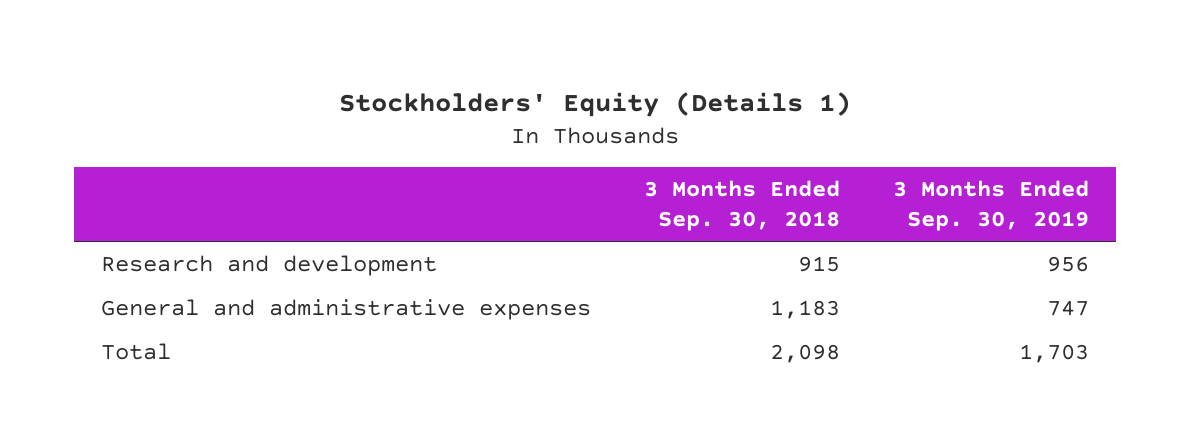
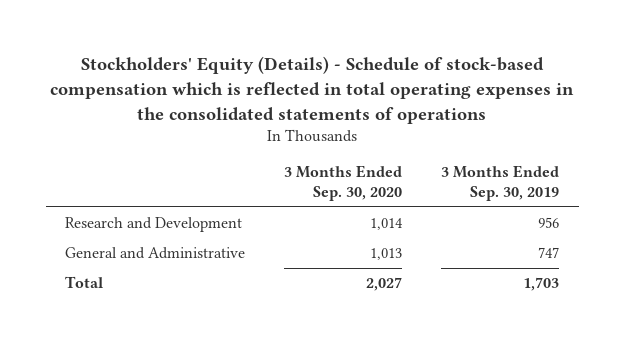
- Stockholders' Equity (Details 1)
+ Stockholders' Equity (Details) - Schedule of stock-based compensation which is reflected in total operating expenses in the consolidated statements of operations
- | 3 Months Ended Sep. 30, 2018 | 3 Months Ended Sep. 30, 2019
+ | 3 Months Ended Sep. 30, 2020 | 3 Months Ended Sep. 30, 2019
- Research and development | 915 | 956
- General and administrative expenses | 1,183 | 747
+ Research and Development | 1,014 | 956
+ General and Administrative | 1,013 | 747

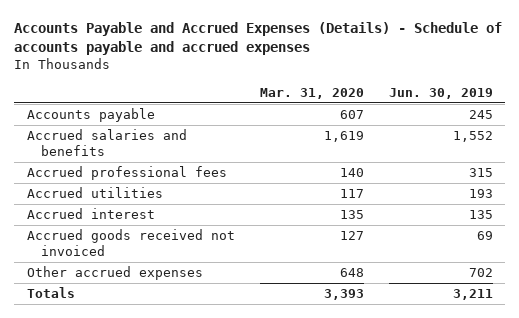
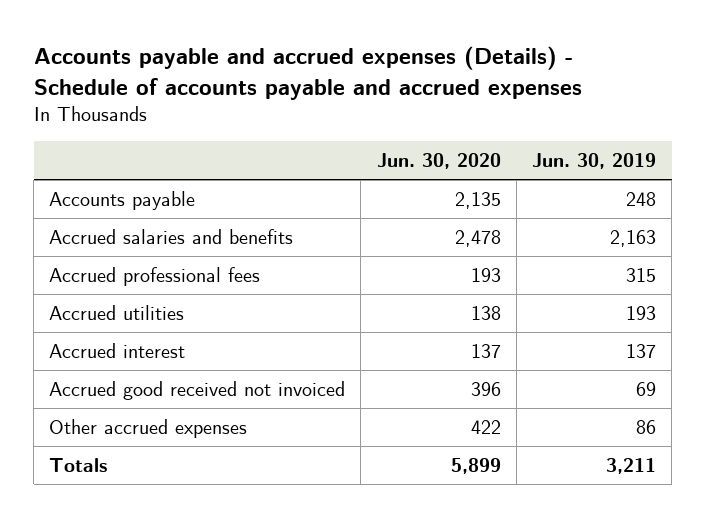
- Accounts Payable and Accrued Expenses (Details) - Schedule of accounts payable and accrued expenses
+ Accounts payable and accrued expenses (Details) - Schedule of accounts payable and accrued expenses
- | Mar. 31, 2020 | Jun. 30, 2019
+ | Jun. 30, 2020 | Jun. 30, 2019
- Accounts payable | 607 | 245
- Accrued salaries and benefits | 1,619 | 1,552
+ Accounts payable | 2,135 | 248
+ Accrued salaries and benefits | 2,478 | 2,163
- Accrued interest | 135 | 135
- Accrued goods received not invoiced | 127 | 69
- Other accrued expenses | 648 | 702
+ Accrued interest | 137 | 137
+ Accrued good received not invoiced | 396 | 69
+ Other accrued expenses | 422 | 86

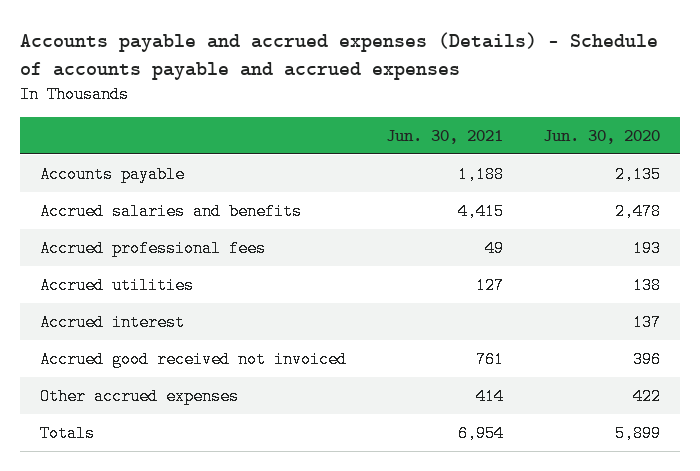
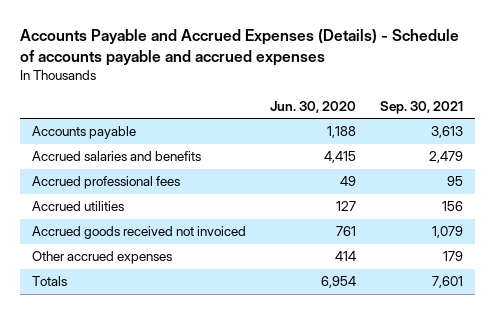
- Accounts payable and accrued expenses (Details) - Schedule of accounts payable and accrued expenses
+ Accounts Payable and Accrued Expenses (Details) - Schedule of accounts payable and accrued expenses
- | Jun. 30, 2021 | Jun. 30, 2020
+ | Jun. 30, 2020 | Sep. 30, 2021
- Accounts payable | 1,188 | 2,135
- Accrued salaries and benefits | 4,415 | 2,478
- Accrued professional fees | 49 | 193
- Accrued utilities | 127 | 138
- Accrued interest | | 137
- Accrued good received not invoiced | 761 | 396
- Other accrued expenses | 414 | 422
- Totals | 6,954 | 5,899
+ Accounts payable | 1,188 | 3,613
+ Accrued salaries and benefits | 4,415 | 2,479
+ Accrued professional fees | 49 | 95
+ Accrued utilities | 127 | 156
+ Accrued goods received not invoiced | 761 | 1,079
+ Other accrued expenses | 414 | 179
+ Totals | 6,954 | 7,601

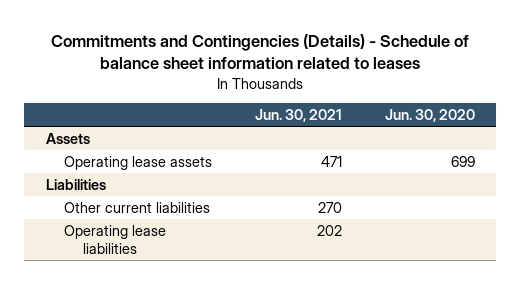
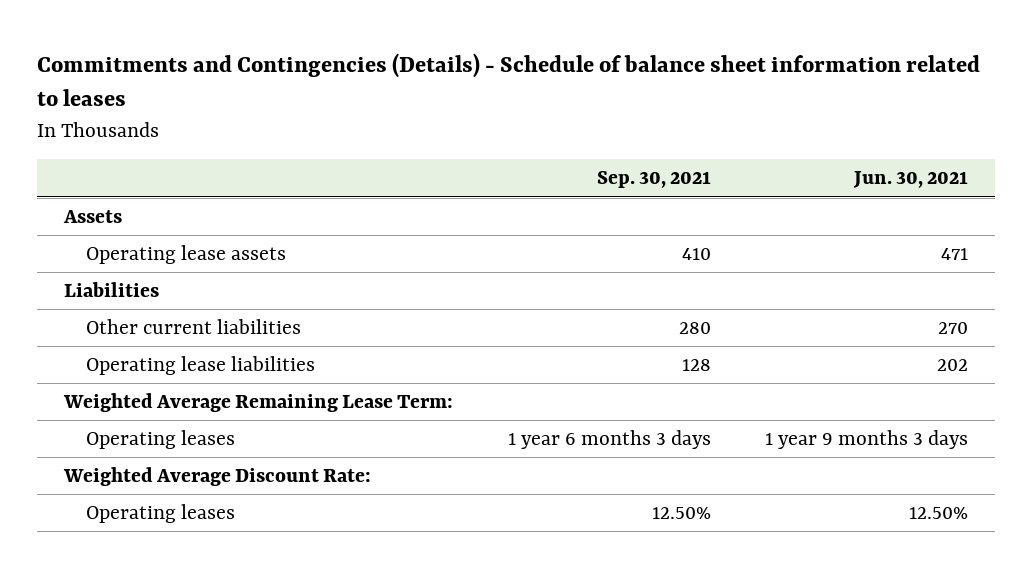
- | Jun. 30, 2021 | Jun. 30, 2020
+ | Sep. 30, 2021 | Jun. 30, 2021
+ Weighted Average Remaining Lease Term:
+ Operating leases | 1 year 6 months 3 days | 1 year 9 months 3 days
+ Weighted Average Discount Rate:
+ Operating leases | 12.50% | 12.50%

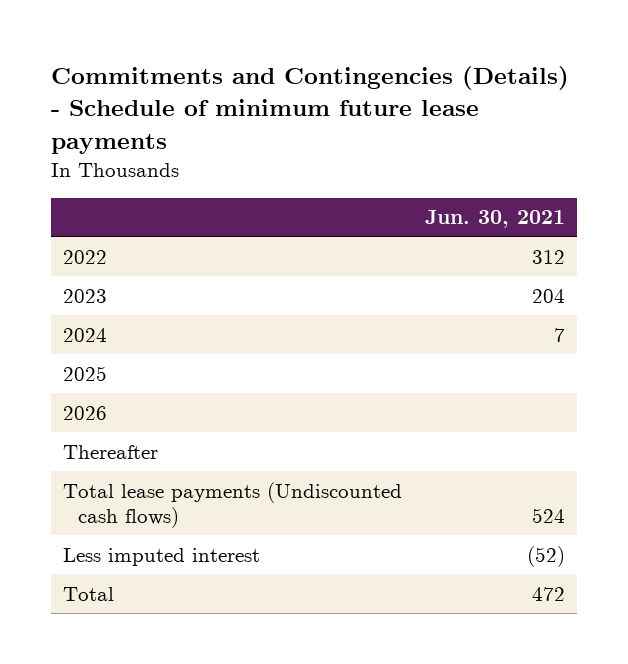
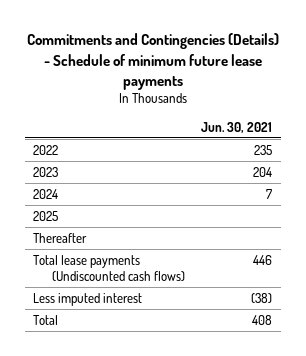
- 2022 | 312
+ 2022 | 235
- 2026
- Total lease payments (Undiscounted cash flows) | 524
- Less imputed interest | (52)
- Total | 472
+ Total lease payments (Undiscounted cash flows) | 446
+ Less imputed interest | (38)
+ Total | 408

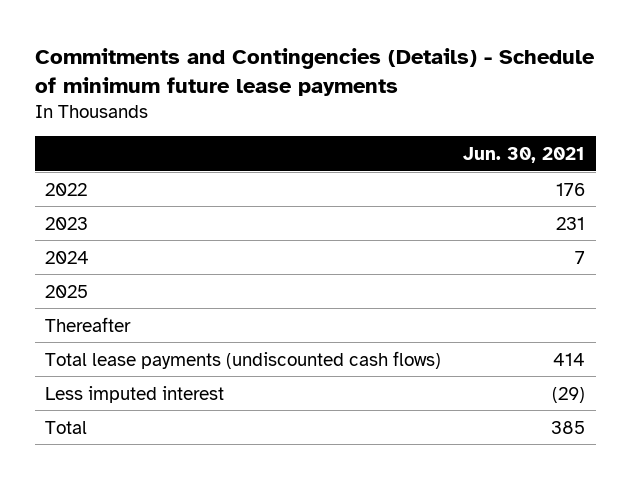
- 2022 | 235
- 2023 | 204
+ 2022 | 176
+ 2023 | 231
- Total lease payments (Undiscounted cash flows) | 446
- Less imputed interest | (38)
- Total | 408
+ Total lease payments (undiscounted cash flows) | 414
+ Less imputed interest | (29)
+ Total | 385

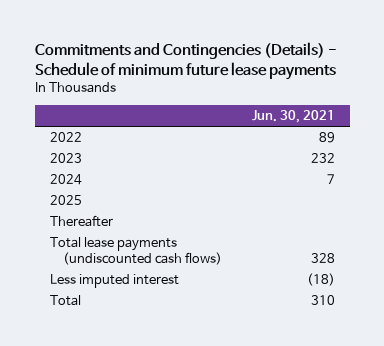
- 2022 | 176
- 2023 | 231
+ 2022 | 89
+ 2023 | 232
- Total lease payments (undiscounted cash flows) | 414
- Less imputed interest | (29)
- Total | 385
+ Total lease payments (undiscounted cash flows) | 328
+ Less imputed interest | (18)
+ Total | 310

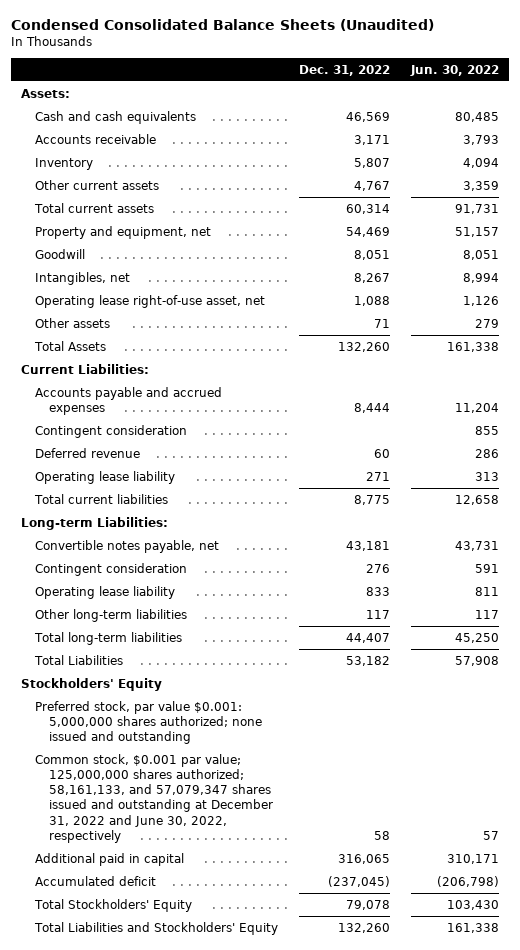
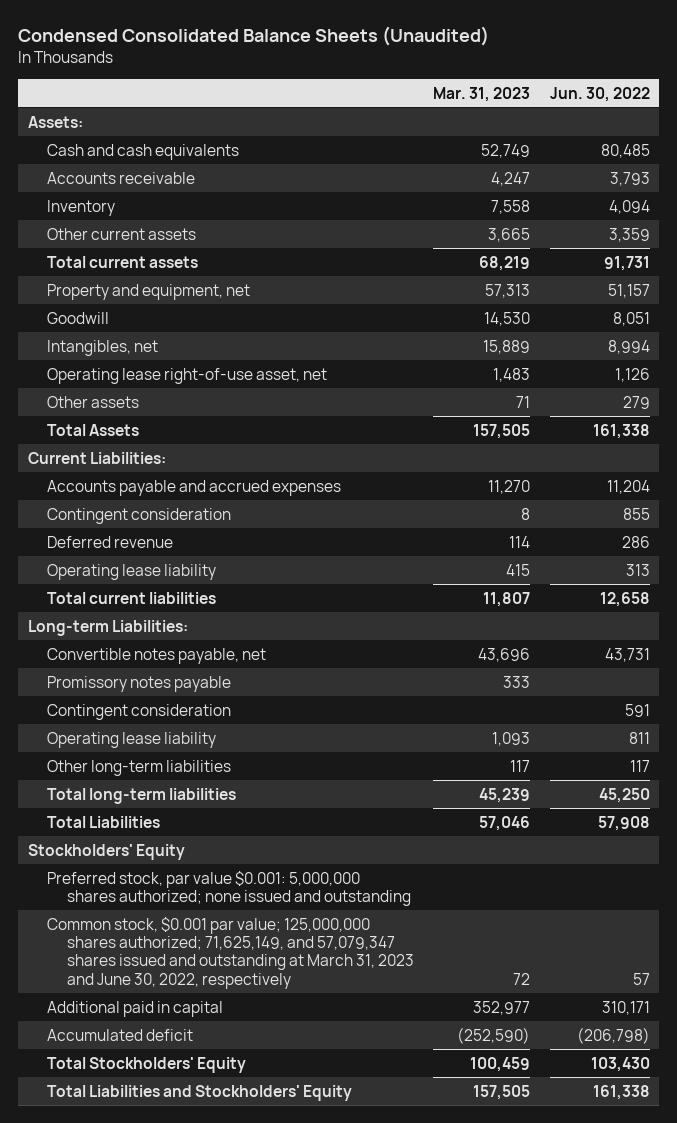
- | Dec. 31, 2022 | Jun. 30, 2022
+ | Mar. 31, 2023 | Jun. 30, 2022
+ Promissory notes payable | 333 |
- Common stock, $0.001 par value; 125,000,000 shares authorized; 58,161,133, and 57,079,347 shares issued and outstanding at December 31, 2022 and June 30, 2022, respectively | 58 | 57
+ Common stock, $0.001 par value; 125,000,000 shares authorized; 71,625,149, and 57,079,347 shares issued and outstanding at March 31, 2023 and June 30, 2022, respectively | 72 | 57

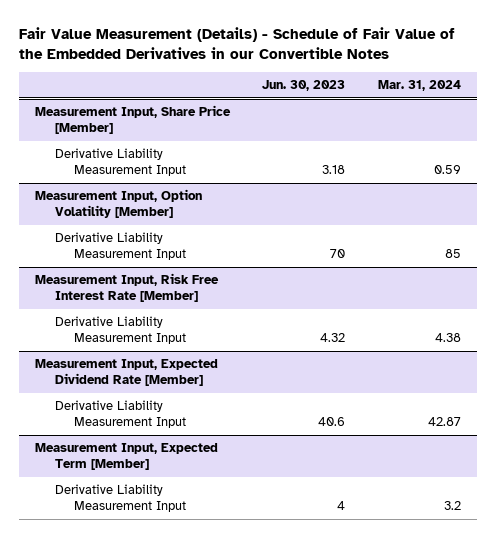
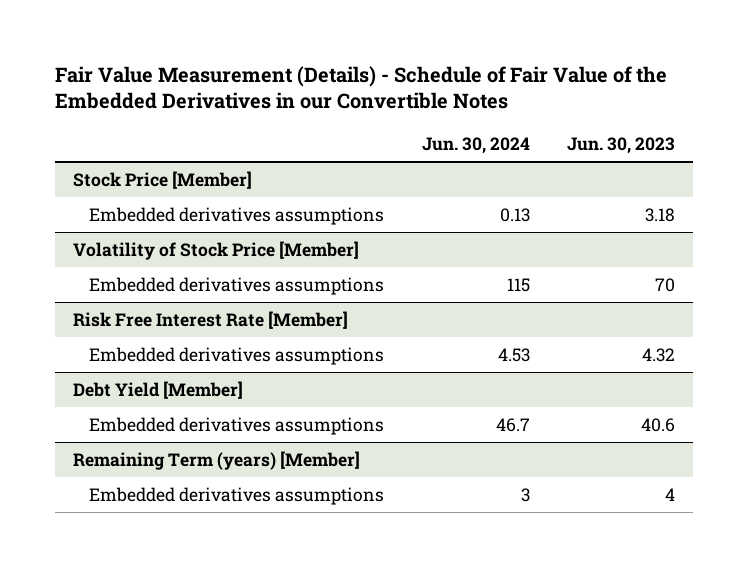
- | Jun. 30, 2023 | Mar. 31, 2024
+ | Jun. 30, 2024 | Jun. 30, 2023
- Measurement Input, Share Price [Member]
- Derivative Liability Measurement Input | 3.18 | 0.59
- Measurement Input, Option Volatility [Member]
- Derivative Liability Measurement Input | 70 | 85
- Measurement Input, Risk Free Interest Rate [Member]
- Derivative Liability Measurement Input | 4.32 | 4.38
- Measurement Input, Expected Dividend Rate [Member]
- Derivative Liability Measurement Input | 40.6 | 42.87
- Measurement Input, Expected Term [Member]
- Derivative Liability Measurement Input | 4 | 3.2
+ Stock Price [Member]
+ Embedded derivatives assumptions | 0.13 | 3.18
+ Volatility of Stock Price [Member]
+ Embedded derivatives assumptions | 115 | 70
+ Risk Free Interest Rate [Member]
+ Embedded derivatives assumptions | 4.53 | 4.32
+ Debt Yield [Member]
+ Embedded derivatives assumptions | 46.7 | 40.6
+ Remaining Term (years) [Member]
+ Embedded derivatives assumptions | 3 | 4

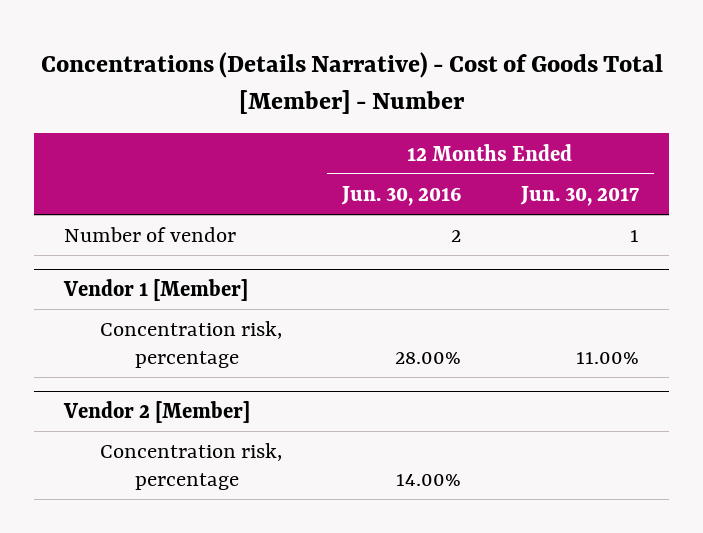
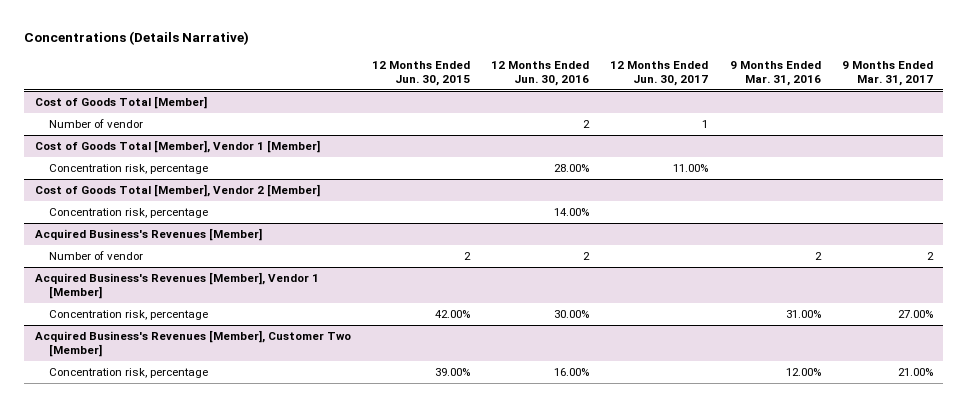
- Concentrations (Details Narrative) - Cost of Goods Total [Member] - Number
+ Concentrations (Details Narrative)
- | 12 Months Ended Jun. 30, 2016 | 12 Months Ended Jun. 30, 2017
+ | 12 Months Ended Jun. 30, 2015 | 12 Months Ended Jun. 30, 2016 | 12 Months Ended Jun. 30, 2017 | 9 Months Ended Mar. 31, 2016 | 9 Months Ended Mar. 31, 2017
+ Cost of Goods Total [Member]
- Vendor 1 [Member]
+ Cost of Goods Total [Member], Vendor 1 [Member]
- Vendor 2 [Member]
+ Cost of Goods Total [Member], Vendor 2 [Member]
+ Acquired Business's Revenues [Member]
+ Number of vendor | 2 | 2 | | 2 | 2
+ Acquired Business's Revenues [Member], Vendor 1 [Member]
+ Concentration risk, percentage | 42.00% | 30.00% | | 31.00% | 27.00%
+ Acquired Business's Revenues [Member], Customer Two [Member]
+ Concentration risk, percentage | 39.00% | 16.00% | | 12.00% | 21.00%

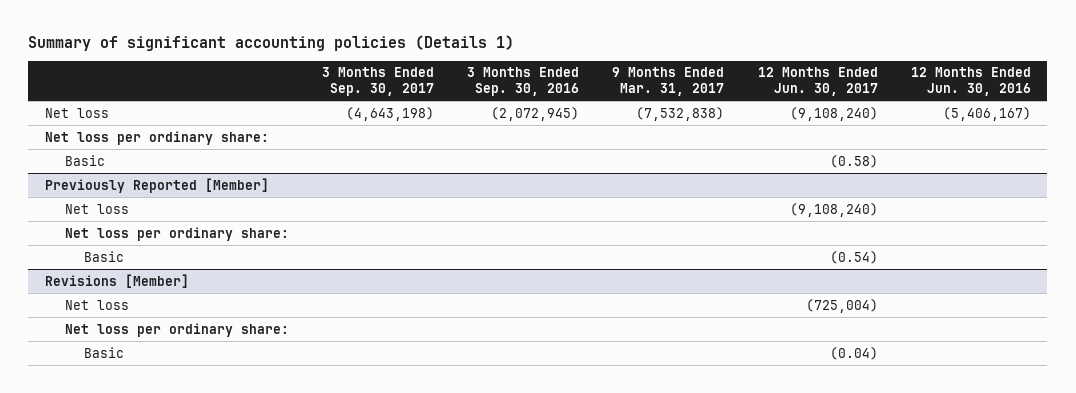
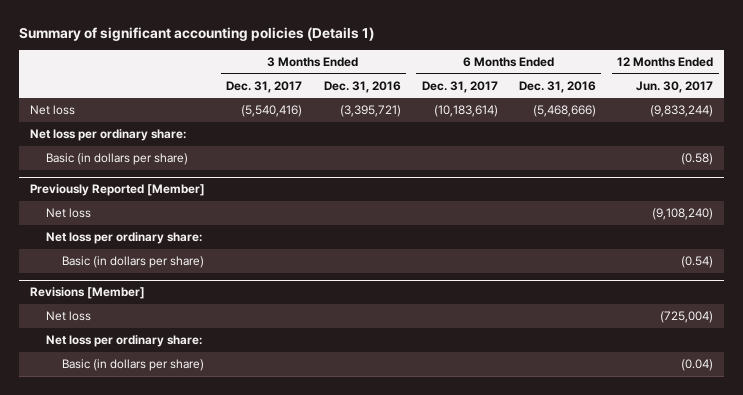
- | 3 Months Ended Sep. 30, 2017 | 3 Months Ended Sep. 30, 2016 | 9 Months Ended Mar. 31, 2017 | 12 Months Ended Jun. 30, 2017 | 12 Months Ended Jun. 30, 2016
+ | 3 Months Ended Dec. 31, 2017 | 3 Months Ended Dec. 31, 2016 | 6 Months Ended Dec. 31, 2017 | 6 Months Ended Dec. 31, 2016 | 12 Months Ended Jun. 30, 2017
- Net loss | (4,643,198) | (2,072,945) | (7,532,838) | (9,108,240) | (5,406,167)
+ Net loss | (5,540,416) | (3,395,721) | (10,183,614) | (5,468,666) | (9,833,244)
- Basic | | | | (0.58) |
+ Basic (in dollars per share) | | | | | (0.58)
@ Previously Reported [Member]
- Basic | | | | (0.54) |
+ Basic (in dollars per share) | | | | | (0.54)
@ Revisions [Member]
- Basic | | | | (0.04) |
+ Basic (in dollars per share) | | | | | (0.04)

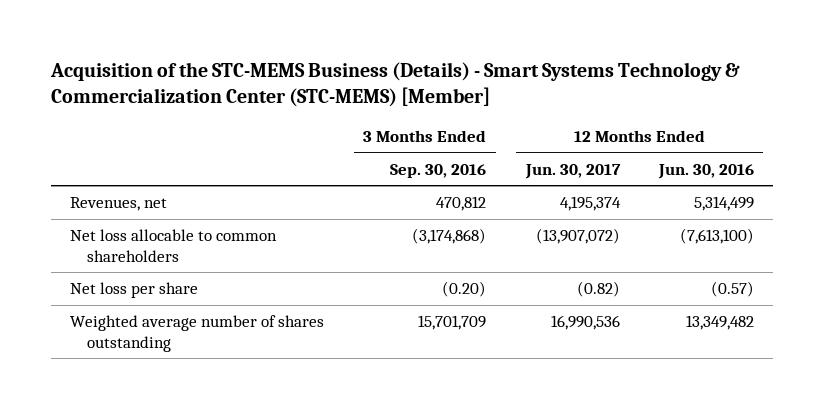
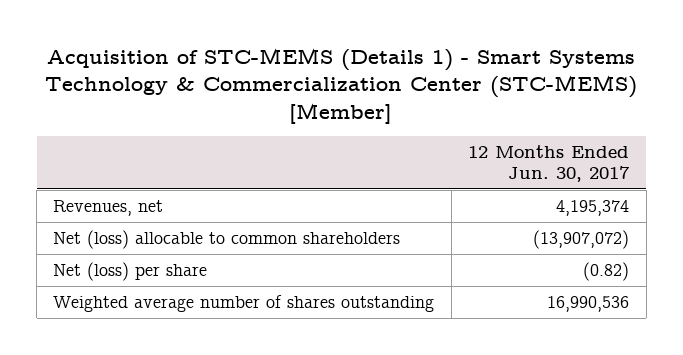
- Acquisition of the STC-MEMS Business (Details) - Smart Systems Technology & Commercialization Center (STC-MEMS) [Member]
+ Acquisition of STC-MEMS (Details 1) - Smart Systems Technology & Commercialization Center (STC-MEMS) [Member]
- | 3 Months Ended Sep. 30, 2016 | 12 Months Ended Jun. 30, 2017 | 12 Months Ended Jun. 30, 2016
+ | 12 Months Ended Jun. 30, 2017
- Net loss allocable to common shareholders | (3,174,868) | (13,907,072) | (7,613,100)
- Net loss per share | (0.20) | (0.82) | (0.57)
+ Net (loss) allocable to common shareholders | (13,907,072)
+ Net (loss) per share | (0.82)

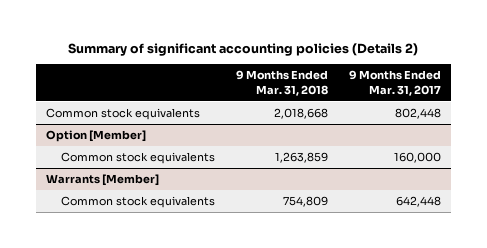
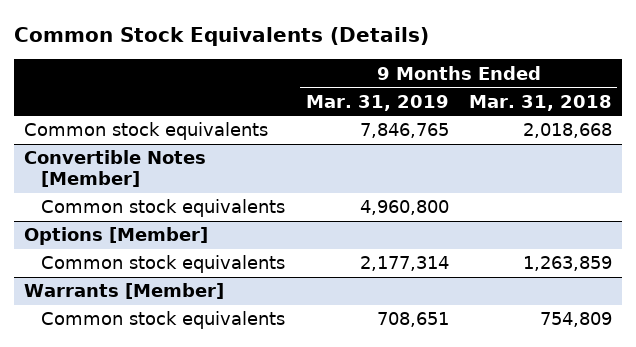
- Summary of significant accounting policies (Details 2)
+ Common Stock Equivalents (Details)
- | 9 Months Ended Mar. 31, 2018 | 9 Months Ended Mar. 31, 2017
+ | 9 Months Ended Mar. 31, 2019 | 9 Months Ended Mar. 31, 2018
- Option [Member]
+ Convertible Notes [Member]
+ Common stock equivalents | 4,960,800 |
+ Options [Member]

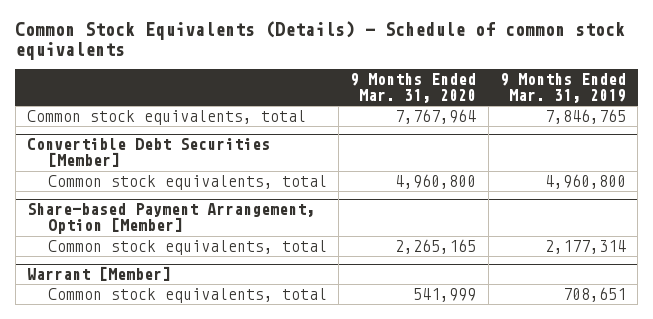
- Common Stock Equivalents (Details)
+ Common Stock Equivalents (Details) - Schedule of common stock equivalents
- | 9 Months Ended Mar. 31, 2019 | 9 Months Ended Mar. 31, 2018
+ | 9 Months Ended Mar. 31, 2020 | 9 Months Ended Mar. 31, 2019
- Common stock equivalents | 7,846,765 | 2,018,668
- Convertible Notes [Member]
- Common stock equivalents | 4,960,800 |
- Options [Member]
- Common stock equivalents | 2,177,314 | 1,263,859
- Warrants [Member]
- Common stock equivalents | 708,651 | 754,809
+ Common stock equivalents, total | 7,767,964 | 7,846,765
+ Convertible Debt Securities [Member]
+ Common stock equivalents, total | 4,960,800 | 4,960,800
+ Share-based Payment Arrangement, Option [Member]
+ Common stock equivalents, total | 2,265,165 | 2,177,314
+ Warrant [Member]
+ Common stock equivalents, total | 541,999 | 708,651

